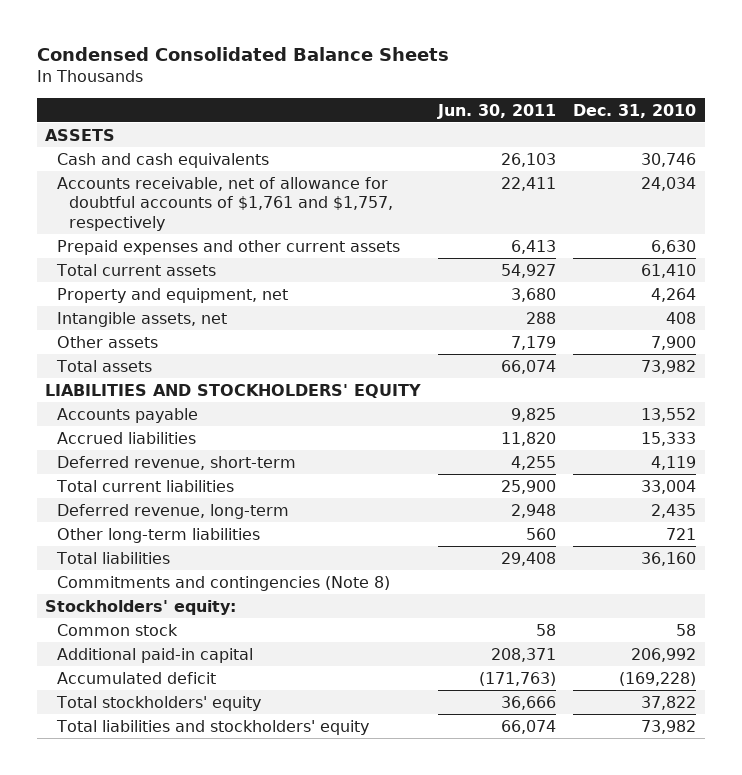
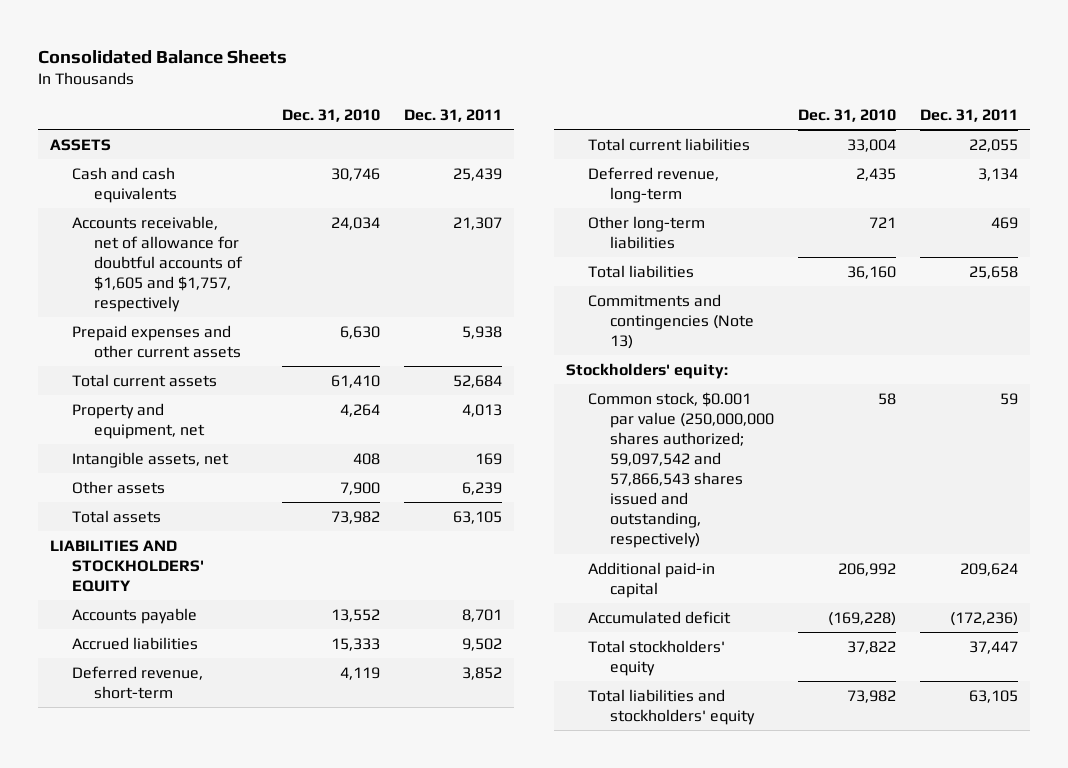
- Condensed Consolidated Balance Sheets
+ Consolidated Balance Sheets
- | Jun. 30, 2011 | Dec. 31, 2010
+ | Dec. 31, 2010 | Dec. 31, 2011
- Accounts receivable, net of allowance for doubtful accounts of $1,761 and $1,757, respectively | 22,411 | 24,034
+ Accounts receivable, net of allowance for doubtful accounts of $1,605 and $1,757, respectively | 24,034 | 21,307
- Commitments and contingencies (Note 8)
+ Commitments and contingencies (Note 13)
- Common stock | 58 | 58
+ Common stock, $0.001 par value (250,000,000 shares authorized; 59,097,542 and 57,866,543 shares issued and outstanding, respectively) | 58 | 59

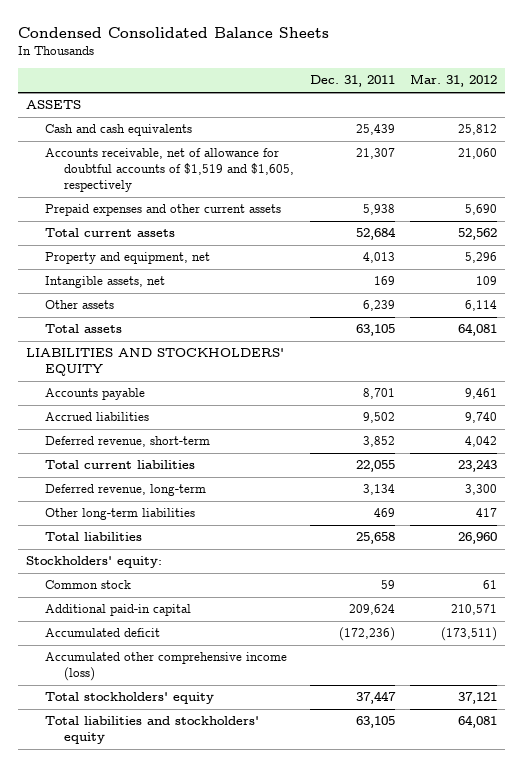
- Consolidated Balance Sheets
+ Condensed Consolidated Balance Sheets
- | Dec. 31, 2010 | Dec. 31, 2011
+ | Dec. 31, 2011 | Mar. 31, 2012
- Accounts receivable, net of allowance for doubtful accounts of $1,605 and $1,757, respectively | 24,034 | 21,307
+ Accounts receivable, net of allowance for doubtful accounts of $1,519 and $1,605, respectively | 21,307 | 21,060
- Commitments and contingencies (Note 13)
- Common stock, $0.001 par value (250,000,000 shares authorized; 59,097,542 and 57,866,543 shares issued and outstanding, respectively) | 58 | 59
+ Common stock | 59 | 61
+ Accumulated other comprehensive income (loss)

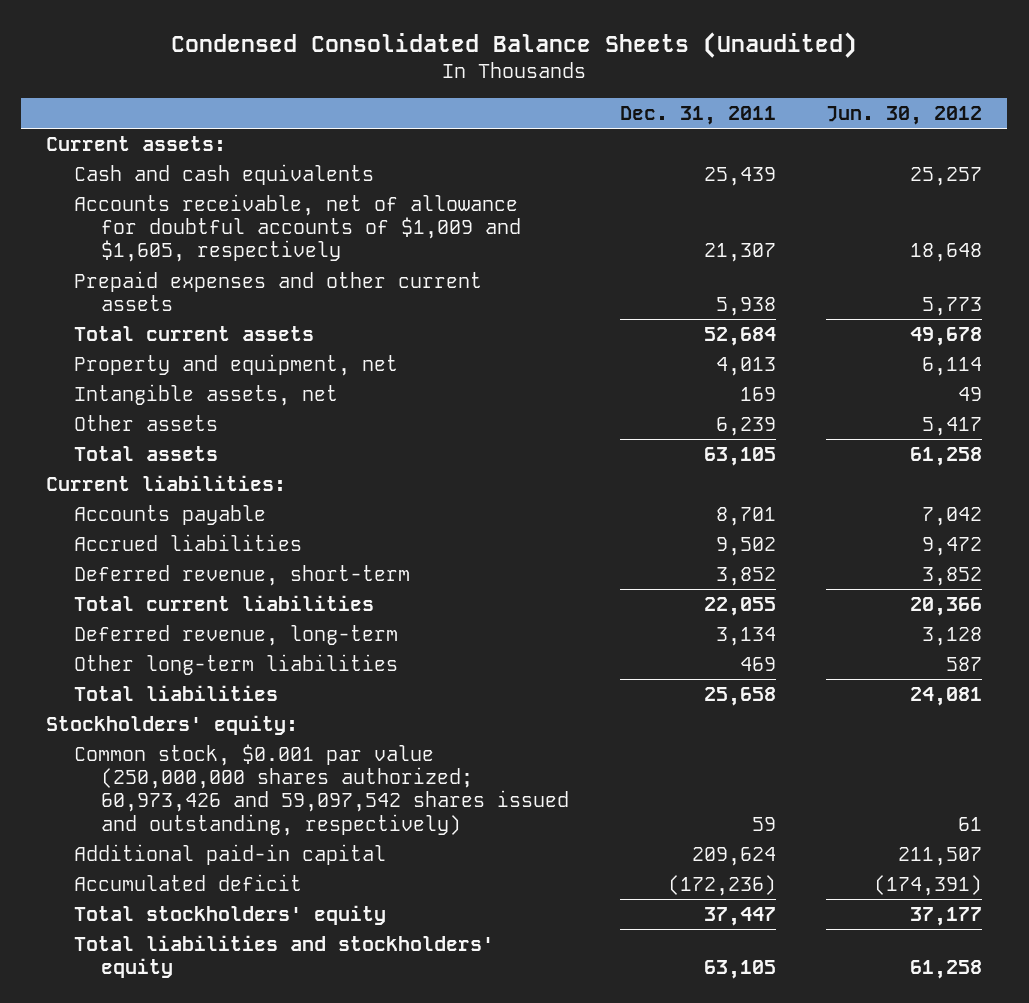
- Condensed Consolidated Balance Sheets
+ Condensed Consolidated Balance Sheets (Unaudited)
- | Dec. 31, 2011 | Mar. 31, 2012
+ | Dec. 31, 2011 | Jun. 30, 2012
- ASSETS
+ Current assets:
- Accounts receivable, net of allowance for doubtful accounts of $1,519 and $1,605, respectively | 21,307 | 21,060
+ Accounts receivable, net of allowance for doubtful accounts of $1,009 and $1,605, respectively | 21,307 | 18,648
- LIABILITIES AND STOCKHOLDERS' EQUITY
+ Current liabilities:
- Common stock | 59 | 61
+ Common stock, $0.001 par value (250,000,000 shares authorized; 60,973,426 and 59,097,542 shares issued and outstanding, respectively) | 59 | 61
- Accumulated other comprehensive income (loss)

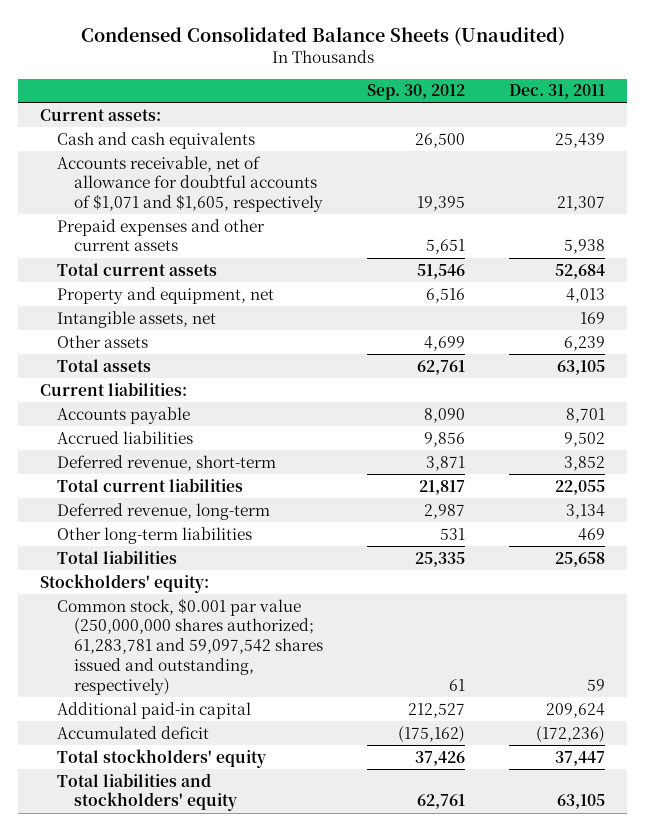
- | Dec. 31, 2011 | Jun. 30, 2012
+ | Sep. 30, 2012 | Dec. 31, 2011
- Accounts receivable, net of allowance for doubtful accounts of $1,009 and $1,605, respectively | 21,307 | 18,648
+ Accounts receivable, net of allowance for doubtful accounts of $1,071 and $1,605, respectively | 19,395 | 21,307
- Common stock, $0.001 par value (250,000,000 shares authorized; 60,973,426 and 59,097,542 shares issued and outstanding, respectively) | 59 | 61
+ Common stock, $0.001 par value (250,000,000 shares authorized; 61,283,781 and 59,097,542 shares issued and outstanding, respectively) | 61 | 59

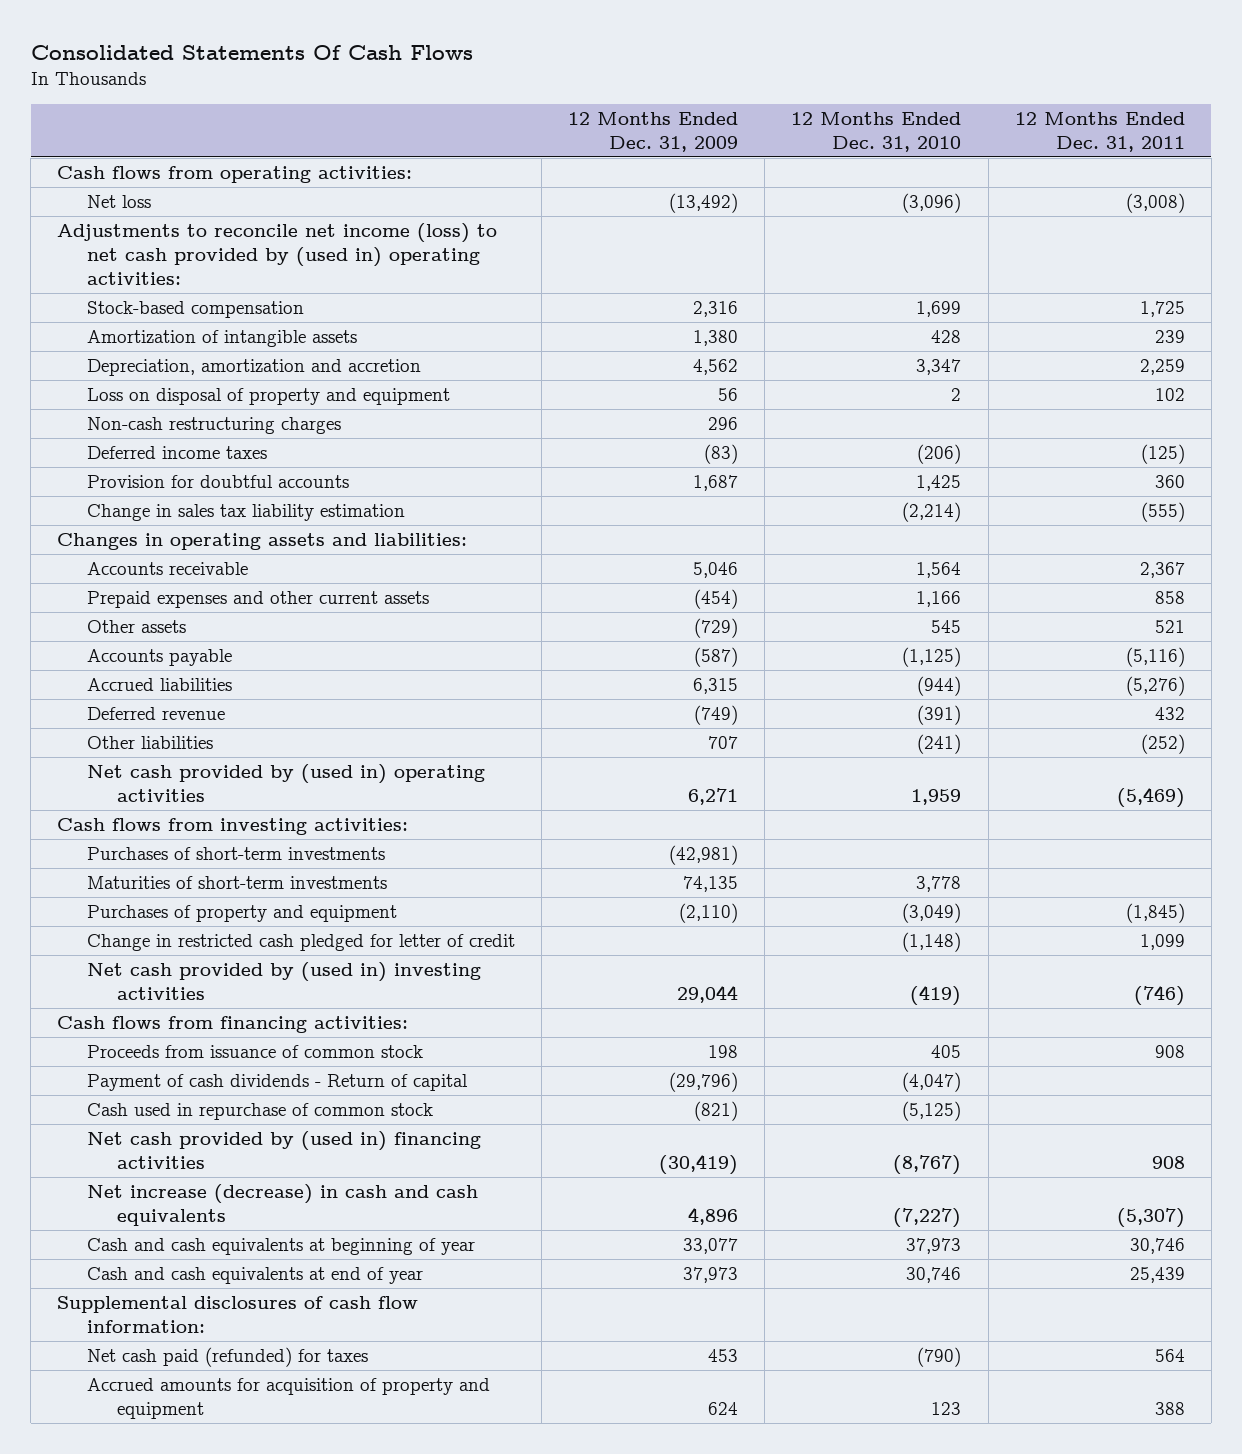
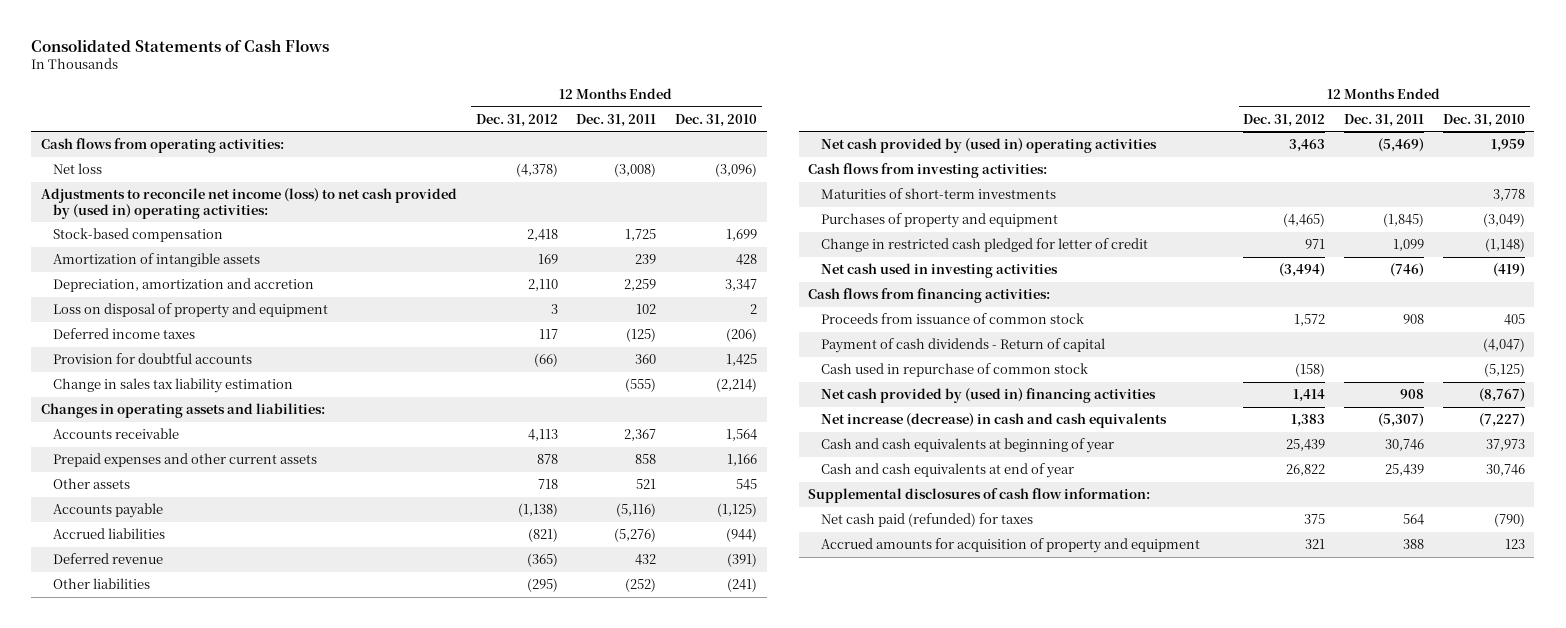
- Consolidated Statements Of Cash Flows
+ Consolidated Statements of Cash Flows
- | 12 Months Ended Dec. 31, 2009 | 12 Months Ended Dec. 31, 2010 | 12 Months Ended Dec. 31, 2011
+ | 12 Months Ended Dec. 31, 2012 | 12 Months Ended Dec. 31, 2011 | 12 Months Ended Dec. 31, 2010
- Non-cash restructuring charges | 296 | |
- Purchases of short-term investments | (42,981) | |
- Net cash provided by (used in) investing activities | 29,044 | (419) | (746)
+ Net cash used in investing activities | (3,494) | (746) | (419)

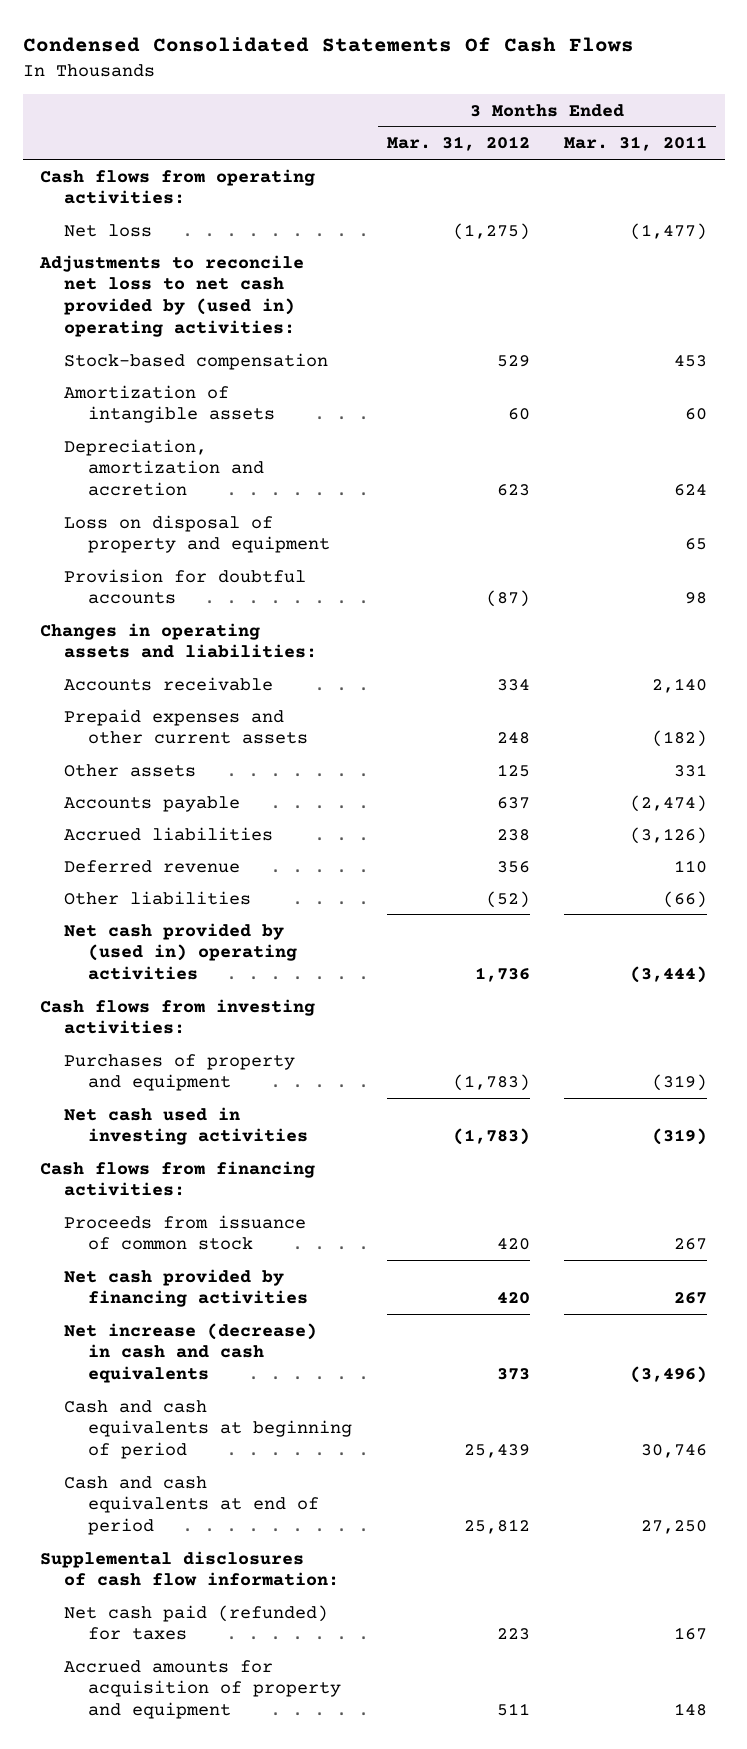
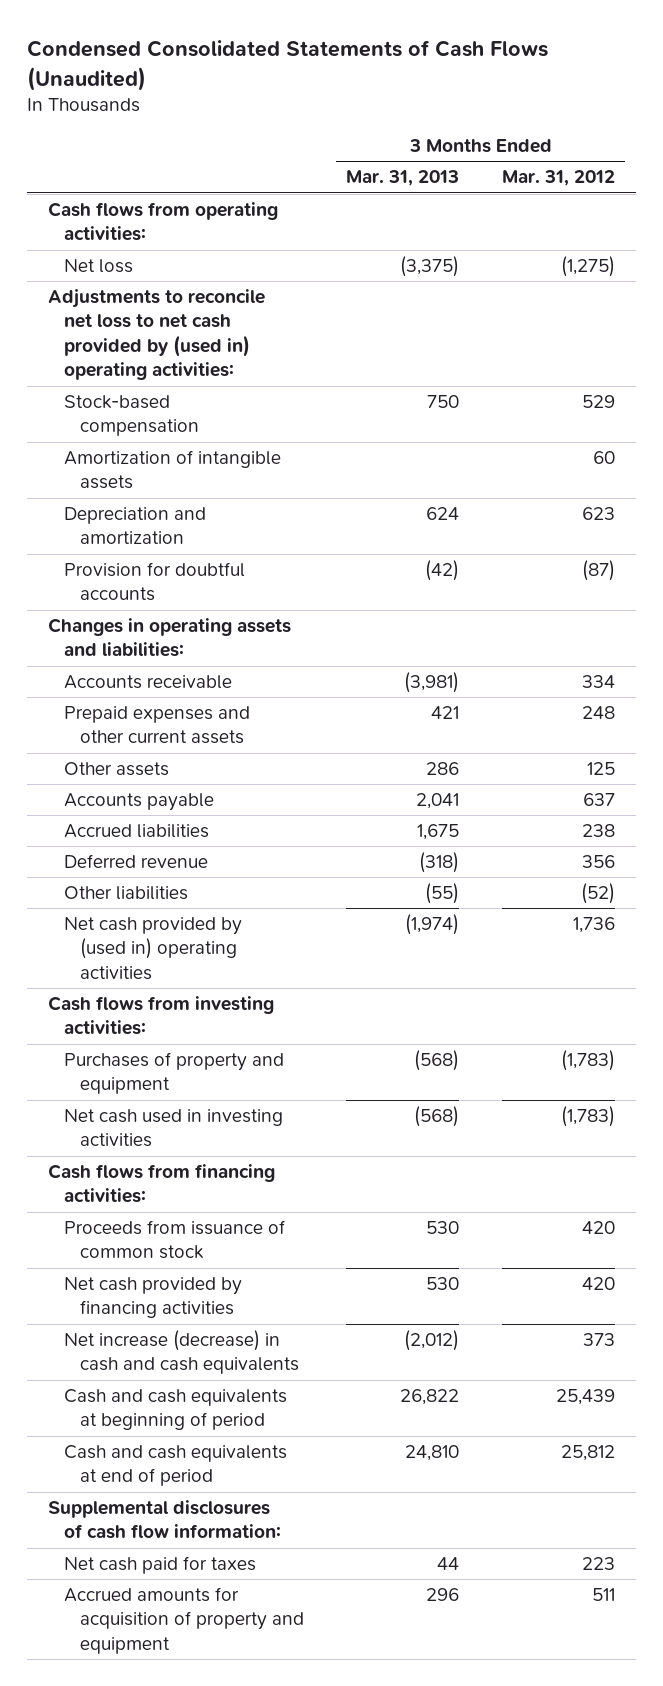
- Condensed Consolidated Statements Of Cash Flows
+ Condensed Consolidated Statements of Cash Flows (Unaudited)
- | 3 Months Ended Mar. 31, 2012 | 3 Months Ended Mar. 31, 2011
+ | 3 Months Ended Mar. 31, 2013 | 3 Months Ended Mar. 31, 2012
- Depreciation, amortization and accretion | 623 | 624
- Loss on disposal of property and equipment | | 65
+ Depreciation and amortization | 624 | 623
- Net cash paid (refunded) for taxes | 223 | 167
+ Net cash paid for taxes | 44 | 223

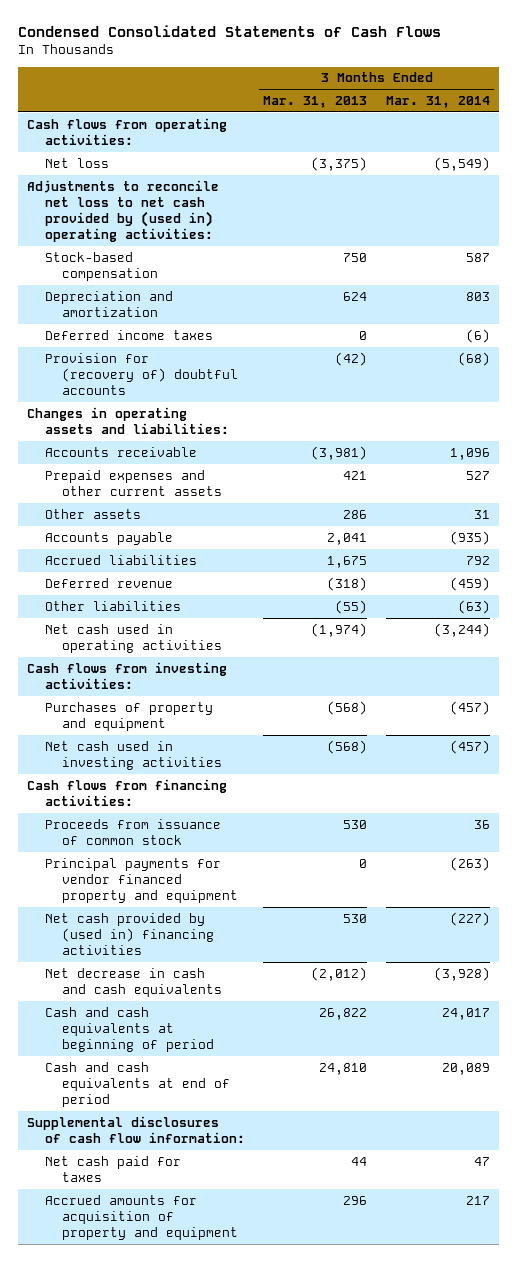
- Condensed Consolidated Statements of Cash Flows (Unaudited)
+ Condensed Consolidated Statements of Cash Flows
- | 3 Months Ended Mar. 31, 2013 | 3 Months Ended Mar. 31, 2012
+ | 3 Months Ended Mar. 31, 2013 | 3 Months Ended Mar. 31, 2014
- Amortization of intangible assets | | 60
- Provision for doubtful accounts | (42) | (87)
+ Deferred income taxes | 0 | (6)
+ Provision for (recovery of) doubtful accounts | (42) | (68)
- Net cash provided by (used in) operating activities | (1,974) | 1,736
+ Net cash used in operating activities | (1,974) | (3,244)
- Net cash provided by financing activities | 530 | 420
- Net increase (decrease) in cash and cash equivalents | (2,012) | 373
+ Principal payments for vendor financed property and equipment | 0 | (263)
+ Net cash provided by (used in) financing activities | 530 | (227)
+ Net decrease in cash and cash equivalents | (2,012) | (3,928)

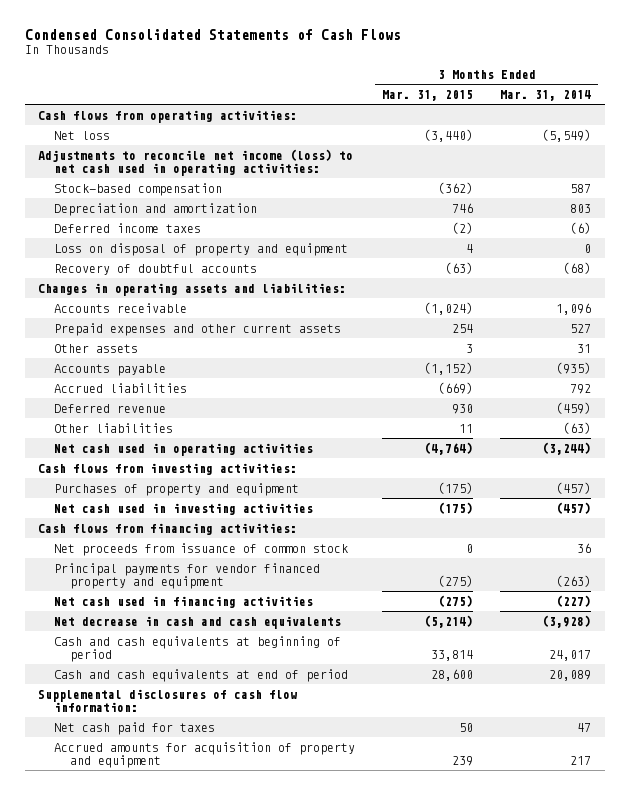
- | 3 Months Ended Mar. 31, 2013 | 3 Months Ended Mar. 31, 2014
+ | 3 Months Ended Mar. 31, 2015 | 3 Months Ended Mar. 31, 2014
- Adjustments to reconcile net loss to net cash provided by (used in) operating activities:
+ Adjustments to reconcile net income (loss) to net cash used in operating activities:
- Provision for (recovery of) doubtful accounts | (42) | (68)
+ Loss on disposal of property and equipment | 4 | 0
+ Recovery of doubtful accounts | (63) | (68)
- Proceeds from issuance of common stock | 530 | 36
+ Net proceeds from issuance of common stock | 0 | 36
- Net cash provided by (used in) financing activities | 530 | (227)
+ Net cash used in financing activities | (275) | (227)

